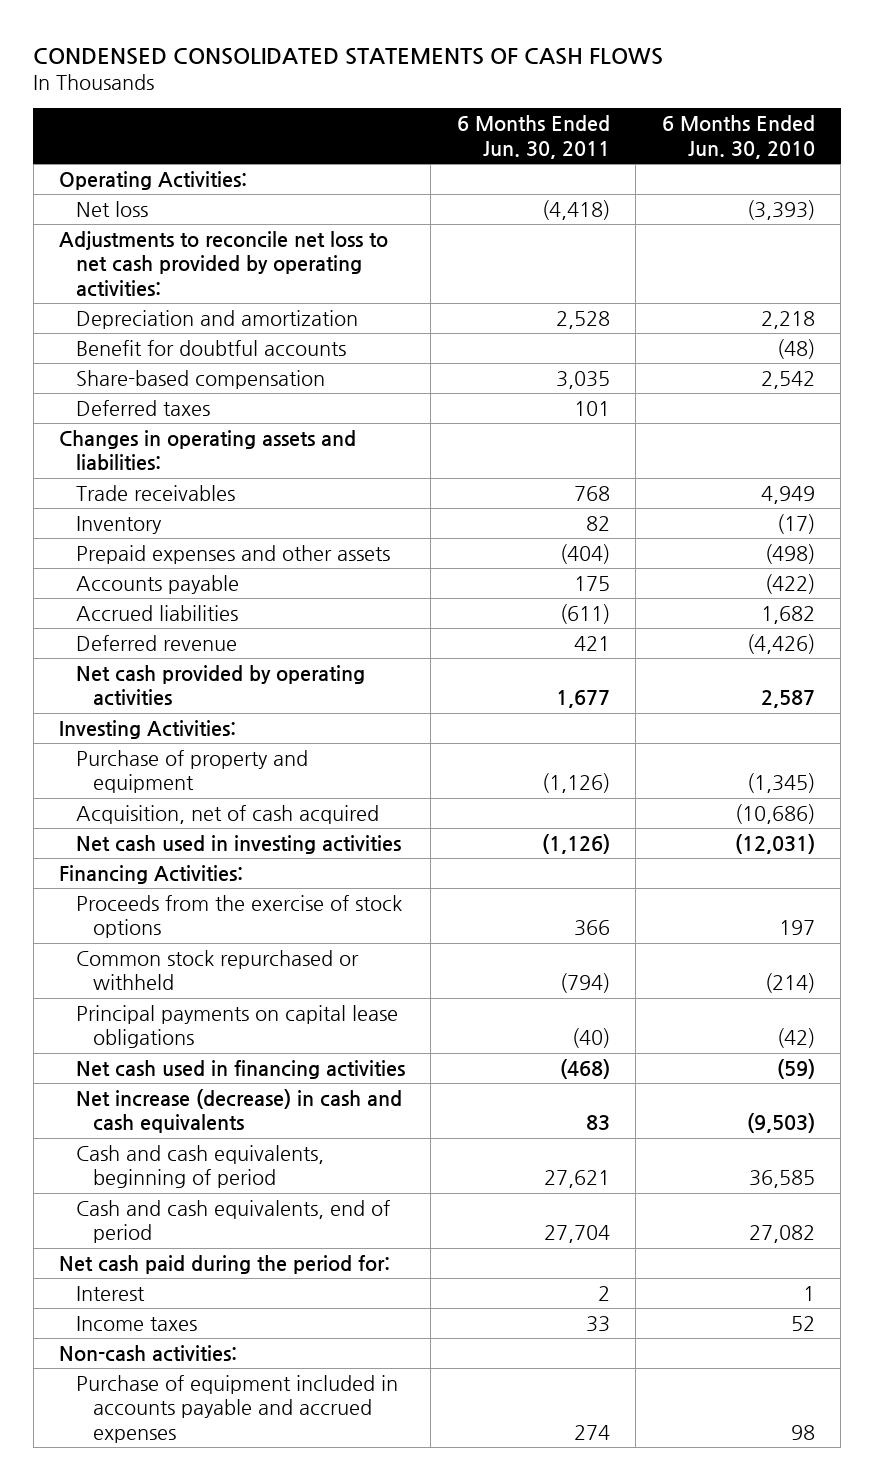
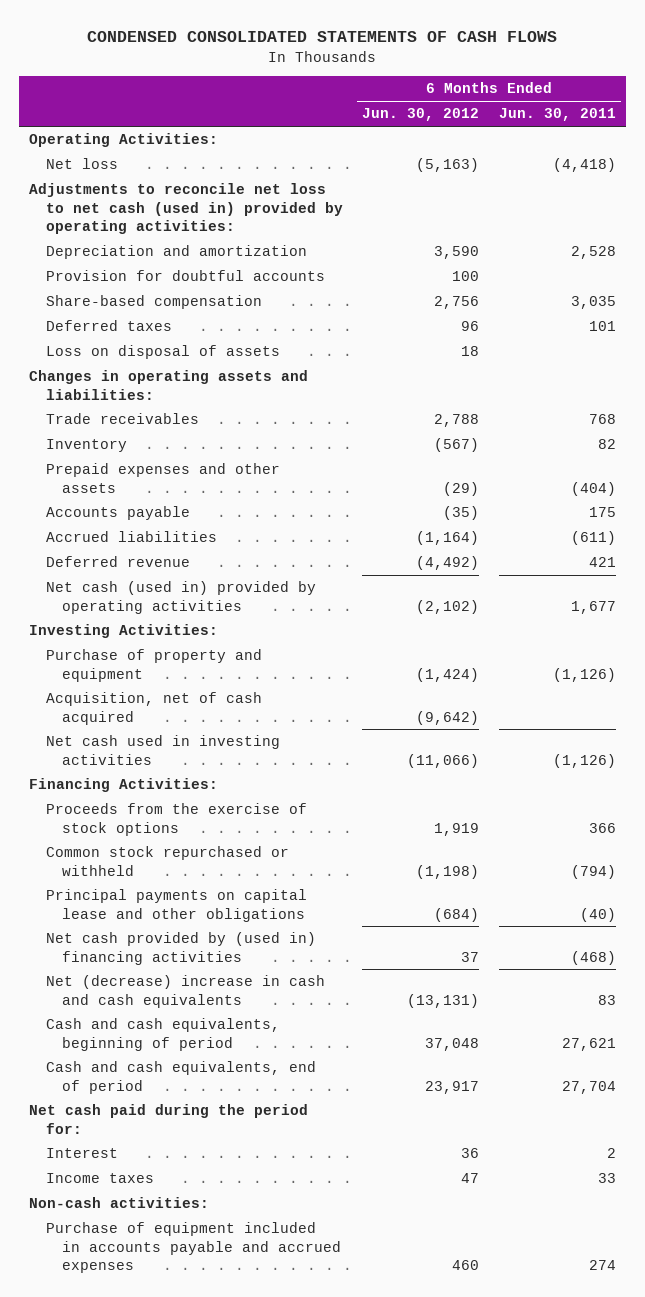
- | 6 Months Ended Jun. 30, 2011 | 6 Months Ended Jun. 30, 2010
+ | 6 Months Ended Jun. 30, 2012 | 6 Months Ended Jun. 30, 2011
- Adjustments to reconcile net loss to net cash provided by operating activities:
+ Adjustments to reconcile net loss to net cash (used in) provided by operating activities:
- Benefit for doubtful accounts | | (48)
+ Provision for doubtful accounts | 100 |
+ Loss on disposal of assets | 18 |
- Net cash provided by operating activities | 1,677 | 2,587
+ Net cash (used in) provided by operating activities | (2,102) | 1,677
- Principal payments on capital lease obligations | (40) | (42)
- Net cash used in financing activities | (468) | (59)
- Net increase (decrease) in cash and cash equivalents | 83 | (9,503)
+ Principal payments on capital lease and other obligations | (684) | (40)
+ Net cash provided by (used in) financing activities | 37 | (468)
+ Net (decrease) increase in cash and cash equivalents | (13,131) | 83

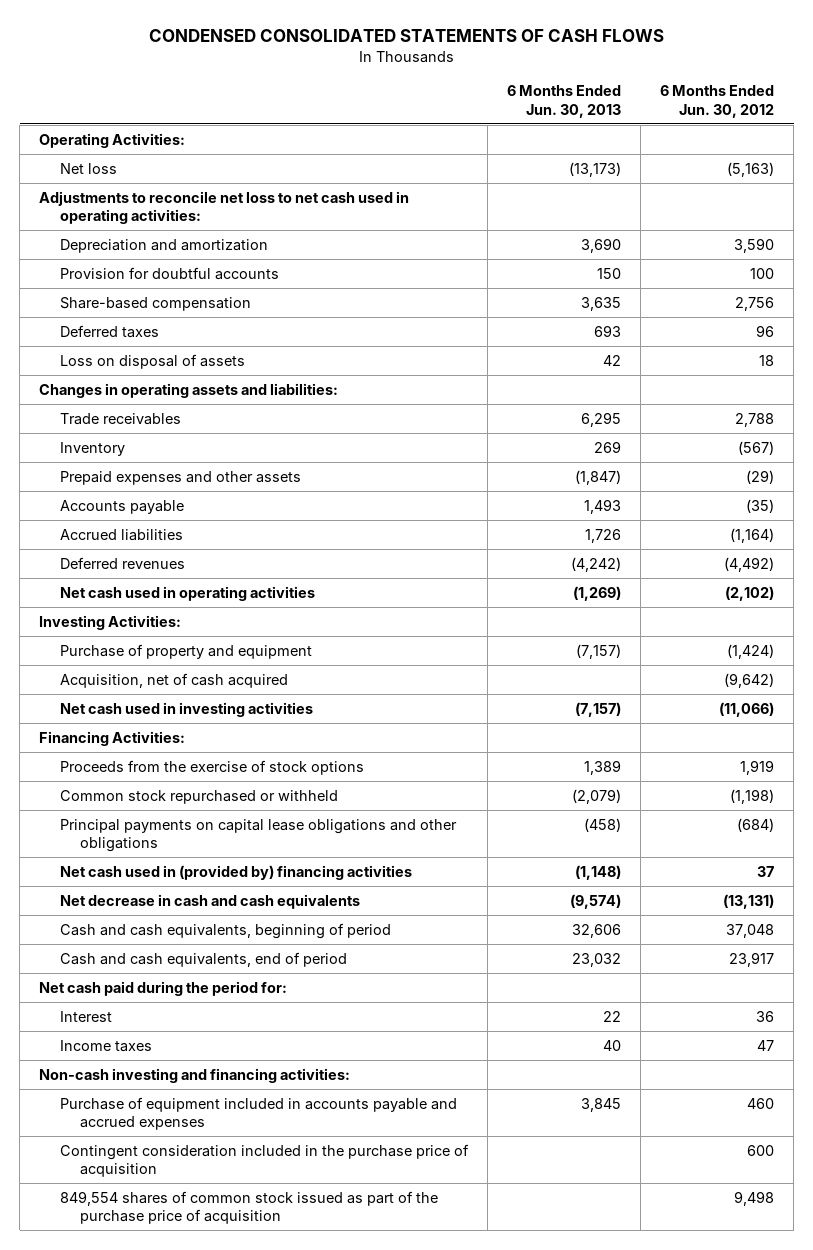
- | 6 Months Ended Jun. 30, 2012 | 6 Months Ended Jun. 30, 2011
+ | 6 Months Ended Jun. 30, 2013 | 6 Months Ended Jun. 30, 2012
- Adjustments to reconcile net loss to net cash (used in) provided by operating activities:
+ Adjustments to reconcile net loss to net cash used in operating activities:
- Deferred revenue | (4,492) | 421
- Net cash (used in) provided by operating activities | (2,102) | 1,677
+ Deferred revenues | (4,242) | (4,492)
+ Net cash used in operating activities | (1,269) | (2,102)
- Principal payments on capital lease and other obligations | (684) | (40)
- Net cash provided by (used in) financing activities | 37 | (468)
- Net (decrease) increase in cash and cash equivalents | (13,131) | 83
+ Principal payments on capital lease obligations and other obligations | (458) | (684)
+ Net cash used in (provided by) financing activities | (1,148) | 37
+ Net decrease in cash and cash equivalents | (9,574) | (13,131)
- Non-cash activities:
+ Non-cash investing and financing activities:
+ Contingent consideration included in the purchase price of acquisition | | 600
+ 849,554 shares of common stock issued as part of the purchase price of acquisition | | 9,498

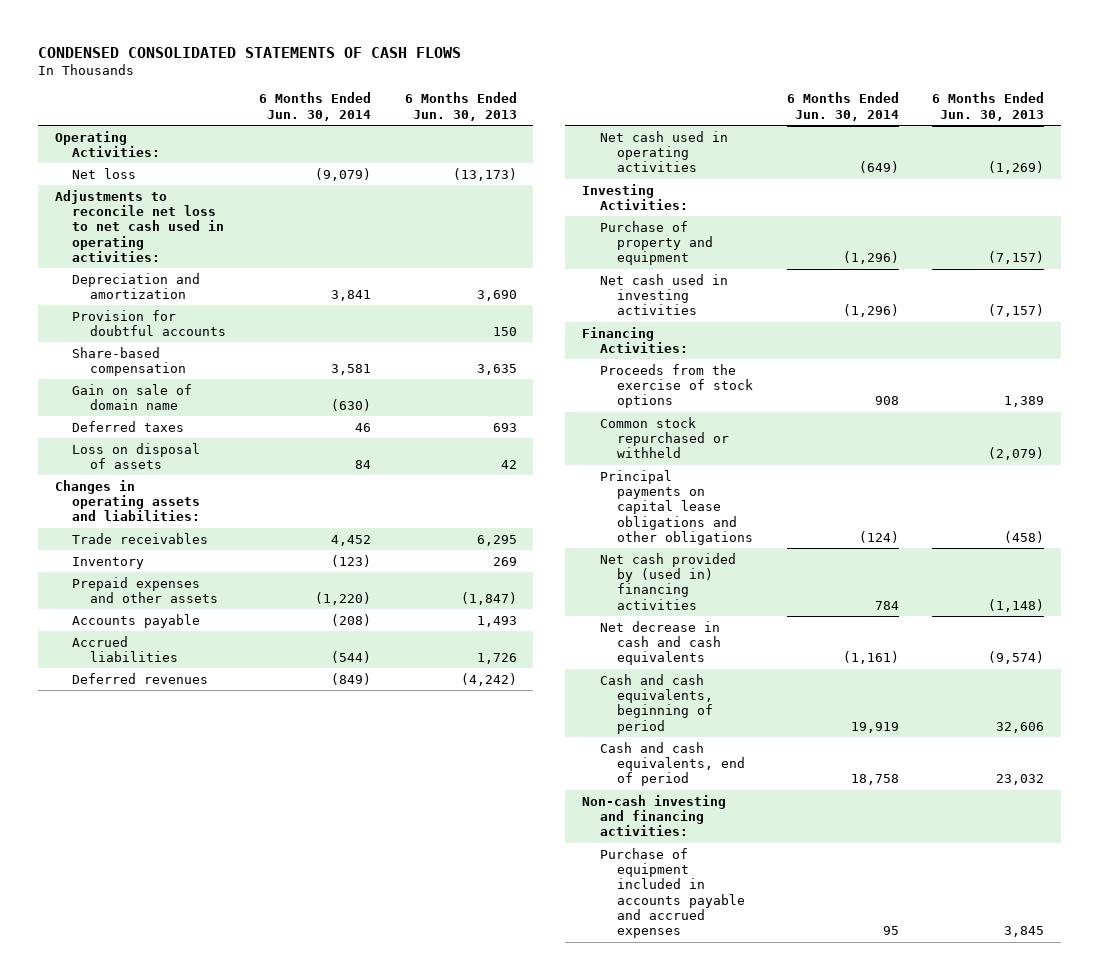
- | 6 Months Ended Jun. 30, 2013 | 6 Months Ended Jun. 30, 2012
+ | 6 Months Ended Jun. 30, 2014 | 6 Months Ended Jun. 30, 2013
+ Gain on sale of domain name | (630) |
- Acquisition, net of cash acquired | | (9,642)
- Net cash used in (provided by) financing activities | (1,148) | 37
+ Net cash provided by (used in) financing activities | 784 | (1,148)
- Net cash paid during the period for:
- Interest | 22 | 36
- Income taxes | 40 | 47
- Contingent consideration included in the purchase price of acquisition | | 600
- 849,554 shares of common stock issued as part of the purchase price of acquisition | | 9,498

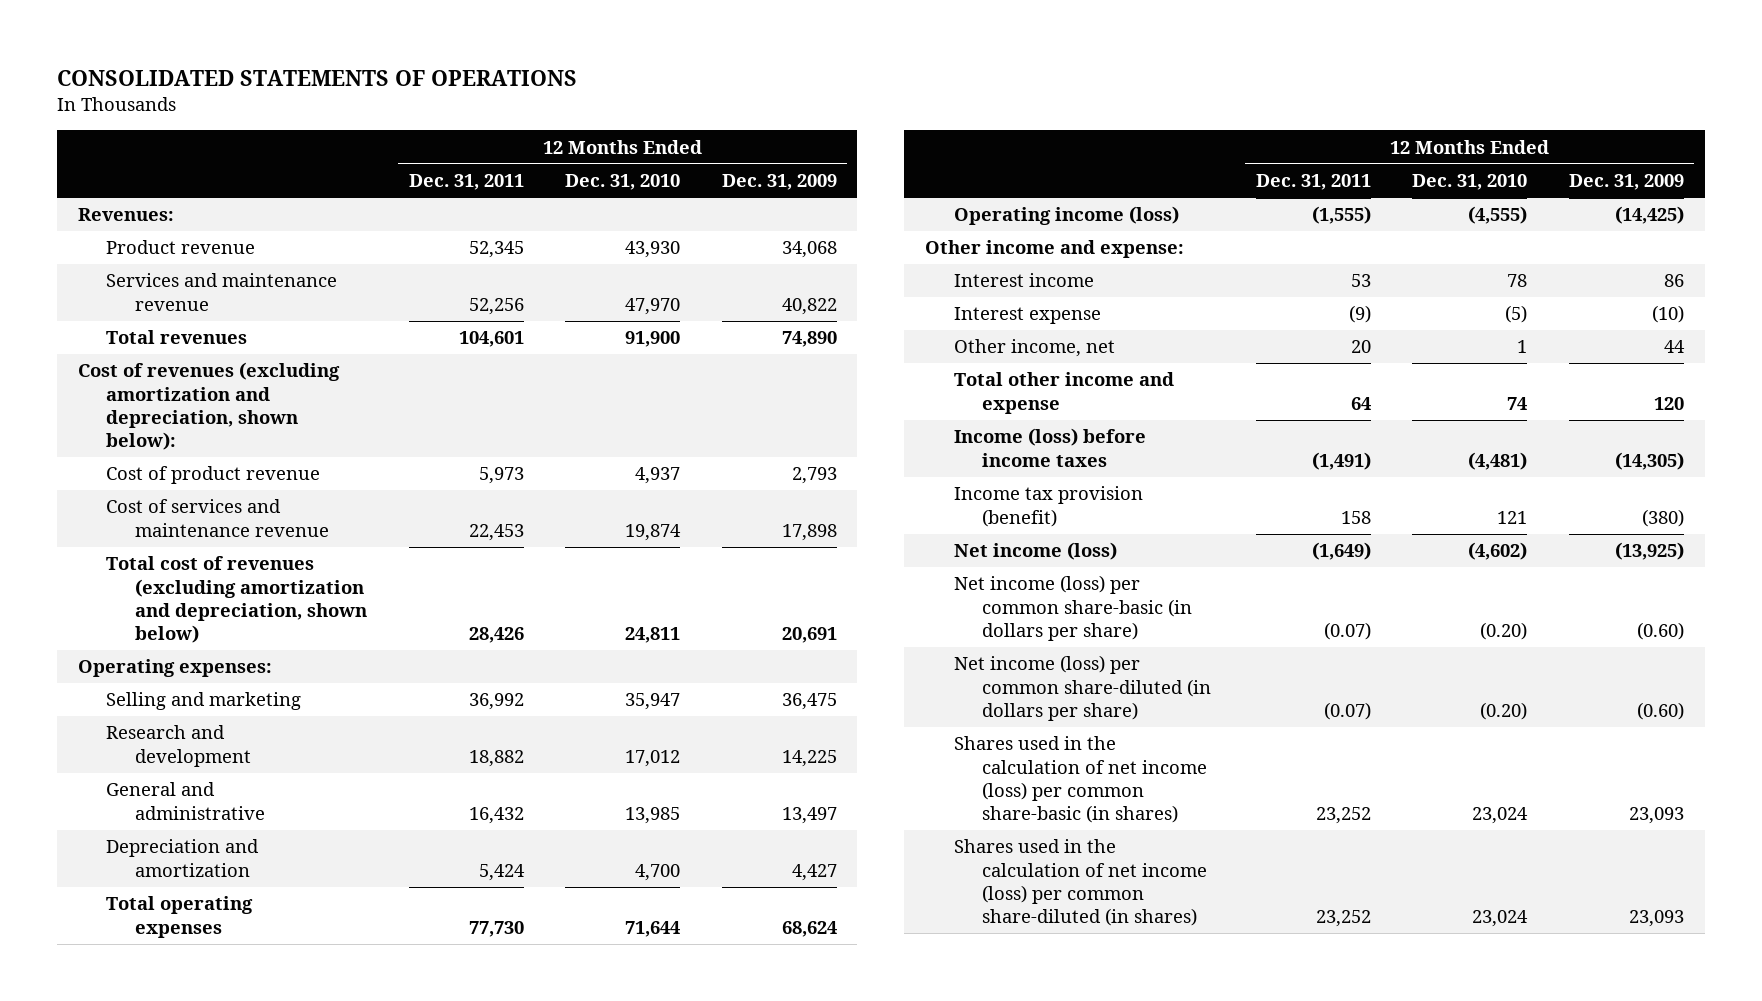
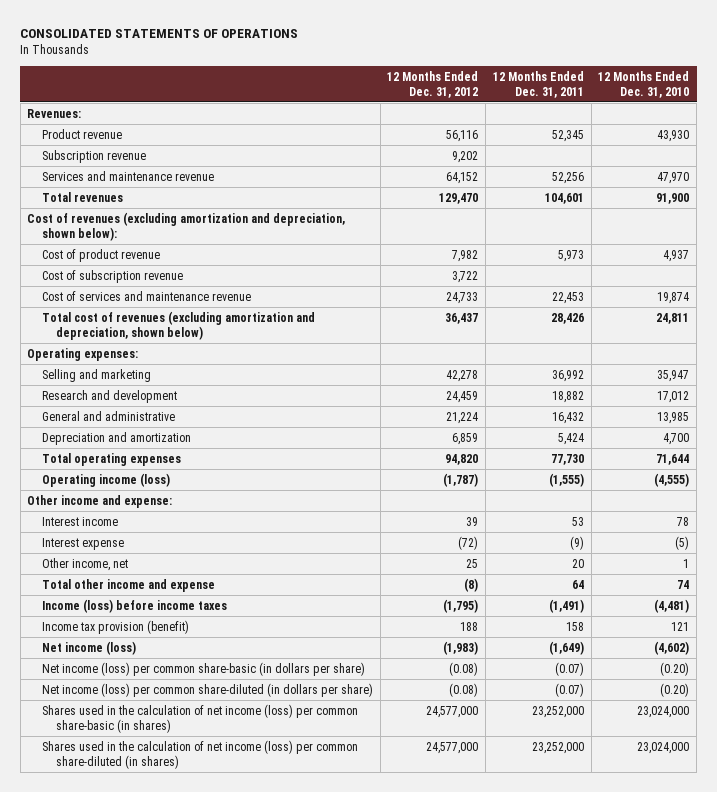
- | 12 Months Ended Dec. 31, 2011 | 12 Months Ended Dec. 31, 2010 | 12 Months Ended Dec. 31, 2009
+ | 12 Months Ended Dec. 31, 2012 | 12 Months Ended Dec. 31, 2011 | 12 Months Ended Dec. 31, 2010
+ Subscription revenue | 9,202 | |
+ Cost of subscription revenue | 3,722 | |
- Shares used in the calculation of net income (loss) per common share-basic (in shares) | 23,252 | 23,024 | 23,093
- Shares used in the calculation of net income (loss) per common share-diluted (in shares) | 23,252 | 23,024 | 23,093
+ Shares used in the calculation of net income (loss) per common share-basic (in shares) | 24,577,000 | 23,252,000 | 23,024,000
+ Shares used in the calculation of net income (loss) per common share-diluted (in shares) | 24,577,000 | 23,252,000 | 23,024,000

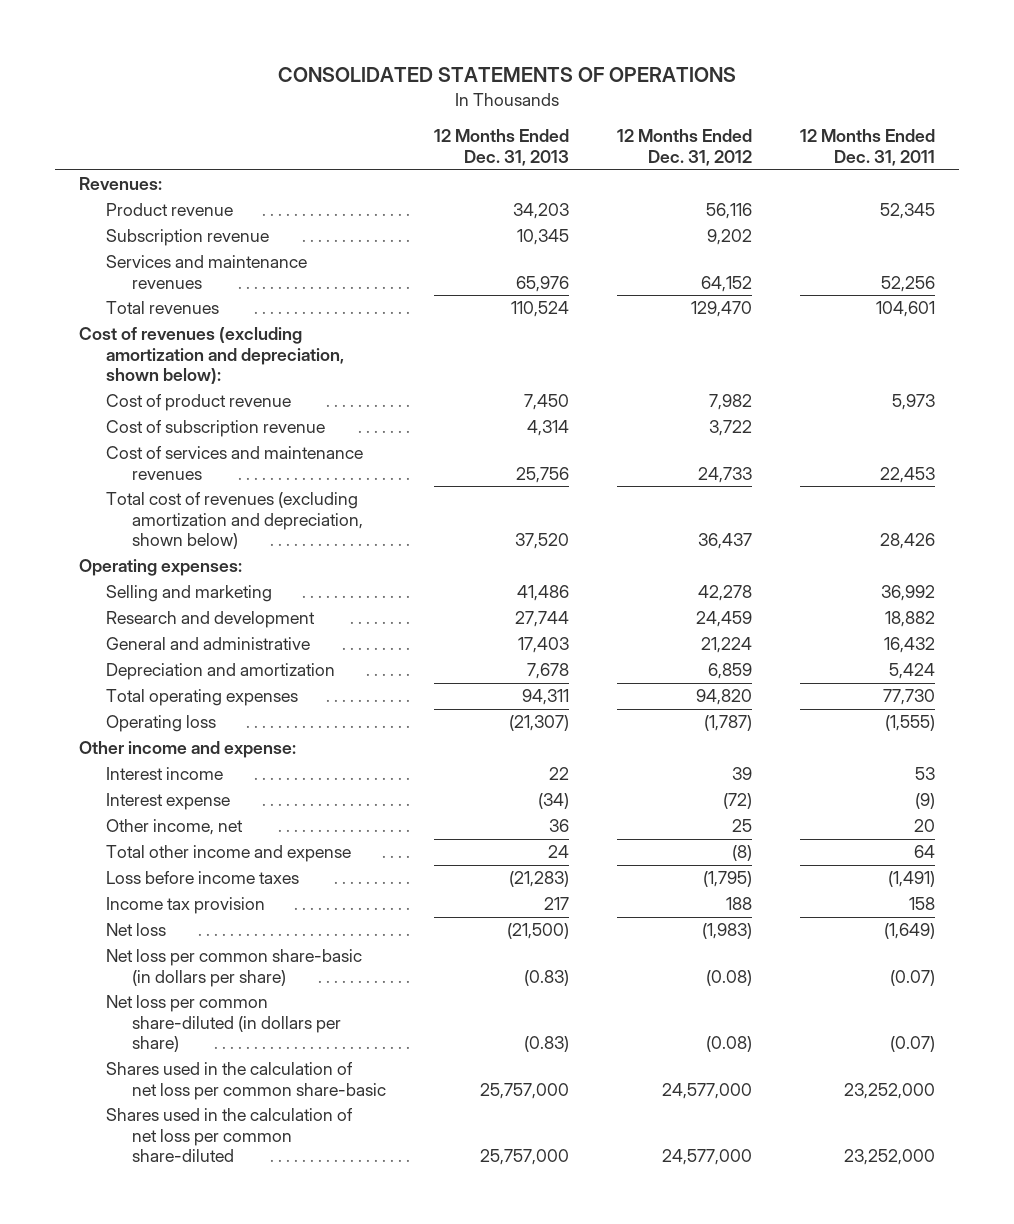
- | 12 Months Ended Dec. 31, 2012 | 12 Months Ended Dec. 31, 2011 | 12 Months Ended Dec. 31, 2010
+ | 12 Months Ended Dec. 31, 2013 | 12 Months Ended Dec. 31, 2012 | 12 Months Ended Dec. 31, 2011
- Services and maintenance revenue | 64,152 | 52,256 | 47,970
+ Services and maintenance revenues | 65,976 | 64,152 | 52,256
- Cost of services and maintenance revenue | 24,733 | 22,453 | 19,874
+ Cost of services and maintenance revenues | 25,756 | 24,733 | 22,453
- Operating income (loss) | (1,787) | (1,555) | (4,555)
+ Operating loss | (21,307) | (1,787) | (1,555)
- Income (loss) before income taxes | (1,795) | (1,491) | (4,481)
- Income tax provision (benefit) | 188 | 158 | 121
- Net income (loss) | (1,983) | (1,649) | (4,602)
- Net income (loss) per common share-basic (in dollars per share) | (0.08) | (0.07) | (0.20)
- Net income (loss) per common share-diluted (in dollars per share) | (0.08) | (0.07) | (0.20)
- Shares used in the calculation of net income (loss) per common share-basic (in shares) | 24,577,000 | 23,252,000 | 23,024,000
- Shares used in the calculation of net income (loss) per common share-diluted (in shares) | 24,577,000 | 23,252,000 | 23,024,000
+ Loss before income taxes | (21,283) | (1,795) | (1,491)
+ Income tax provision | 217 | 188 | 158
+ Net loss | (21,500) | (1,983) | (1,649)
+ Net loss per common share-basic (in dollars per share) | (0.83) | (0.08) | (0.07)
+ Net loss per common share-diluted (in dollars per share) | (0.83) | (0.08) | (0.07)
+ Shares used in the calculation of net loss per common share-basic | 25,757,000 | 24,577,000 | 23,252,000
+ Shares used in the calculation of net loss per common share-diluted | 25,757,000 | 24,577,000 | 23,252,000

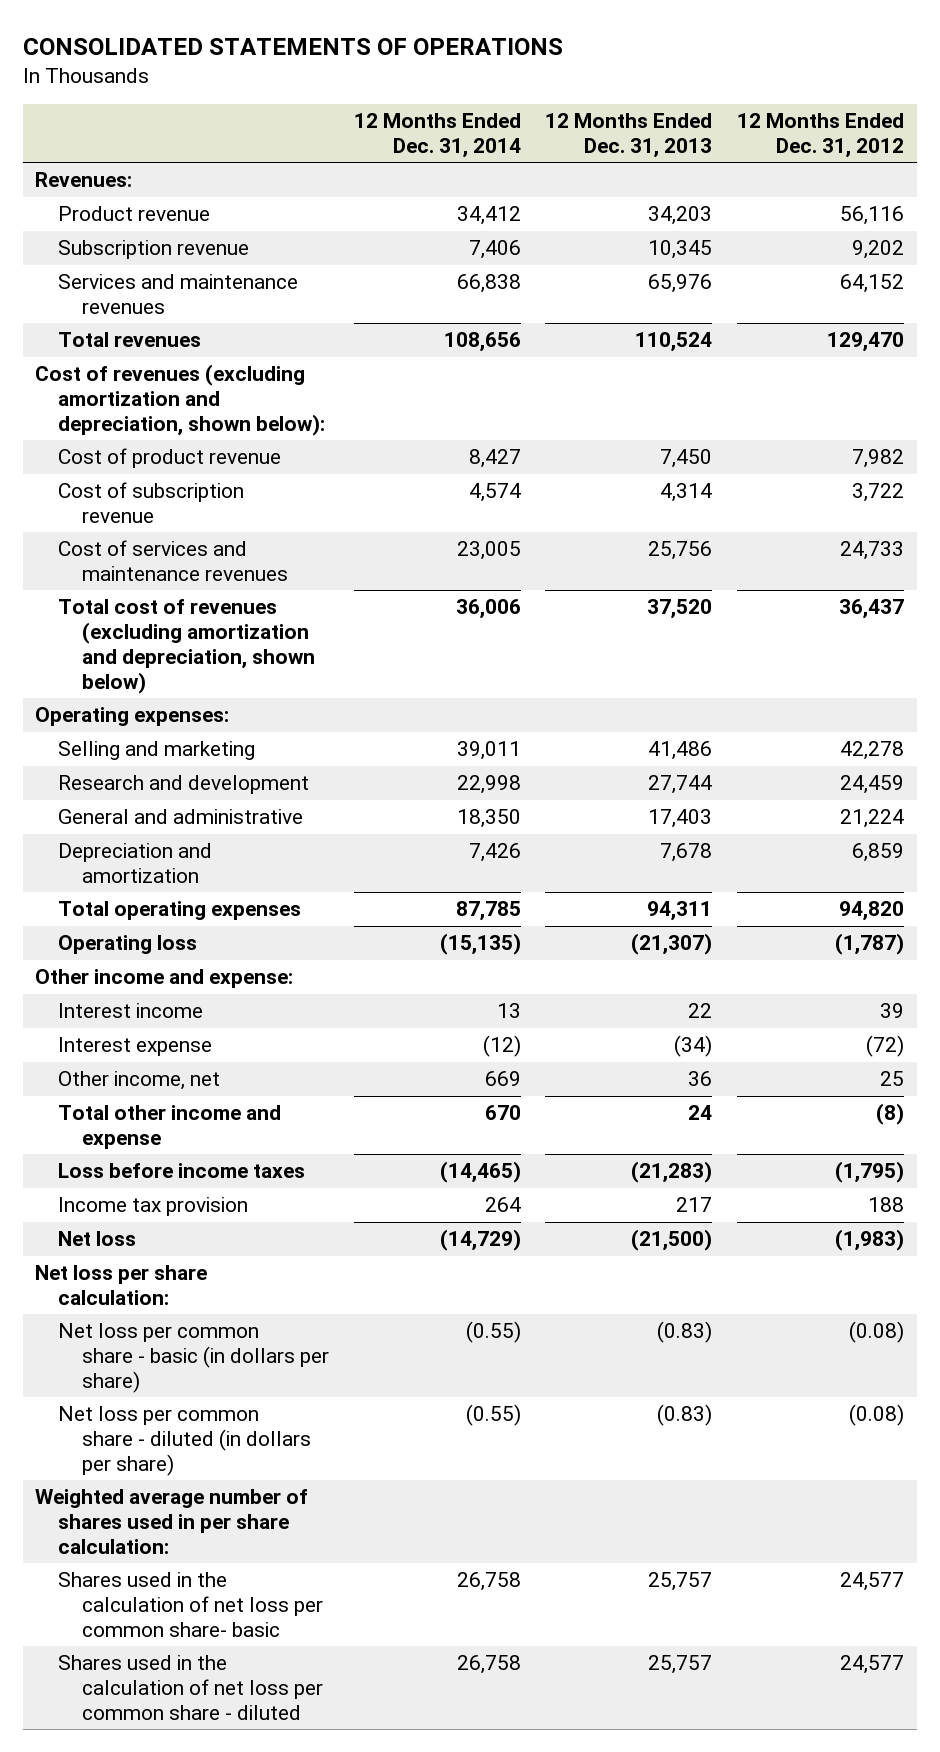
- | 12 Months Ended Dec. 31, 2013 | 12 Months Ended Dec. 31, 2012 | 12 Months Ended Dec. 31, 2011
+ | 12 Months Ended Dec. 31, 2014 | 12 Months Ended Dec. 31, 2013 | 12 Months Ended Dec. 31, 2012
- Net loss per common share-basic (in dollars per share) | (0.83) | (0.08) | (0.07)
- Net loss per common share-diluted (in dollars per share) | (0.83) | (0.08) | (0.07)
- Shares used in the calculation of net loss per common share-basic | 25,757,000 | 24,577,000 | 23,252,000
- Shares used in the calculation of net loss per common share-diluted | 25,757,000 | 24,577,000 | 23,252,000
+ Net loss per share calculation:
+ Net loss per common share - basic (in dollars per share) | (0.55) | (0.83) | (0.08)
+ Net loss per common share - diluted (in dollars per share) | (0.55) | (0.83) | (0.08)
+ Weighted average number of shares used in per share calculation:
+ Shares used in the calculation of net loss per common share- basic | 26,758 | 25,757 | 24,577
+ Shares used in the calculation of net loss per common share - diluted | 26,758 | 25,757 | 24,577

